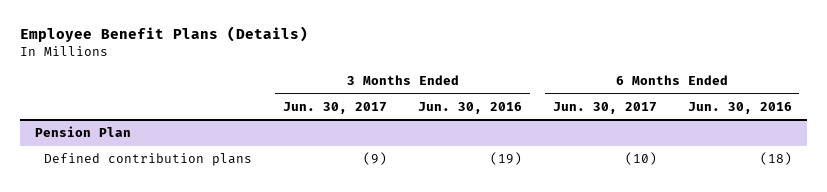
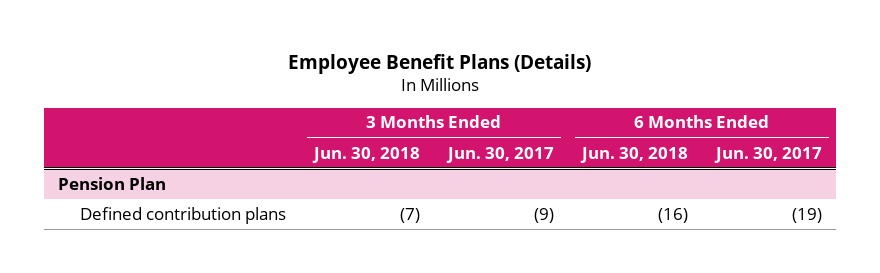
- | 3 Months Ended Jun. 30, 2017 | 3 Months Ended Jun. 30, 2016 | 6 Months Ended Jun. 30, 2017 | 6 Months Ended Jun. 30, 2016
+ | 3 Months Ended Jun. 30, 2018 | 3 Months Ended Jun. 30, 2017 | 6 Months Ended Jun. 30, 2018 | 6 Months Ended Jun. 30, 2017
@ Pension Plan
- Defined contribution plans | (9) | (19) | (10) | (18)
+ Defined contribution plans | (7) | (9) | (16) | (19)

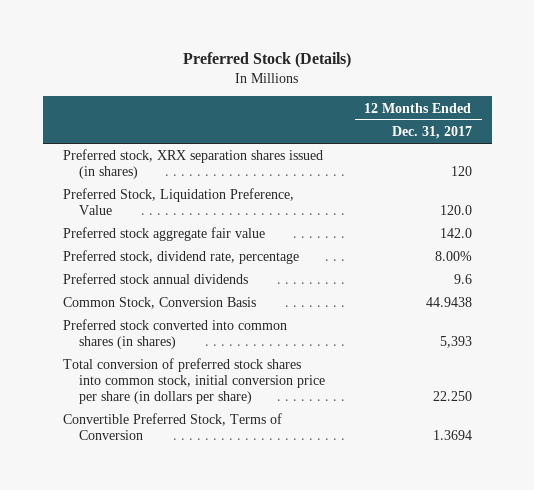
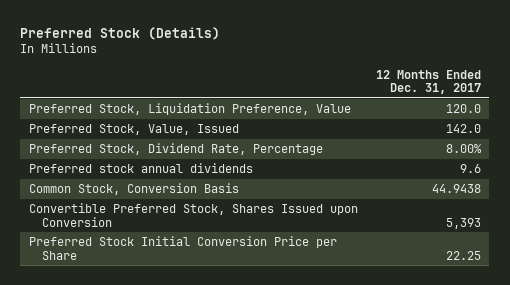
- Preferred stock, XRX separation shares issued (in shares) | 120
- Preferred stock aggregate fair value | 142.0
- Preferred stock, dividend rate, percentage | 8.00%
+ Preferred Stock, Value, Issued | 142.0
+ Preferred Stock, Dividend Rate, Percentage | 8.00%
- Preferred stock converted into common shares (in shares) | 5,393
- Total conversion of preferred stock shares into common stock, initial conversion price per share (in dollars per share) | 22.250
- Convertible Preferred Stock, Terms of Conversion | 1.3694
+ Convertible Preferred Stock, Shares Issued upon Conversion | 5,393
+ Preferred Stock Initial Conversion Price per Share | 22.25

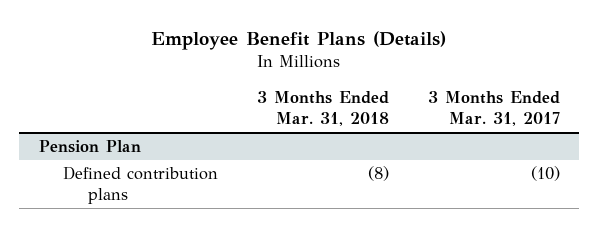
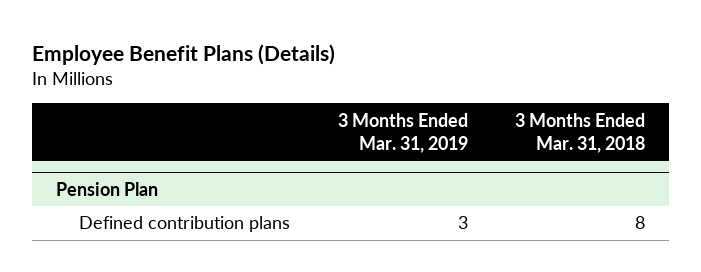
- | 3 Months Ended Mar. 31, 2018 | 3 Months Ended Mar. 31, 2017
+ | 3 Months Ended Mar. 31, 2019 | 3 Months Ended Mar. 31, 2018
@ Pension Plan
- Defined contribution plans | (8) | (10)
+ Defined contribution plans | 3 | 8

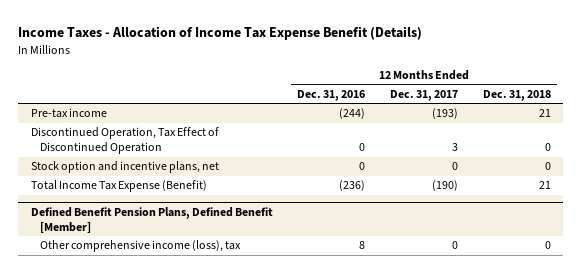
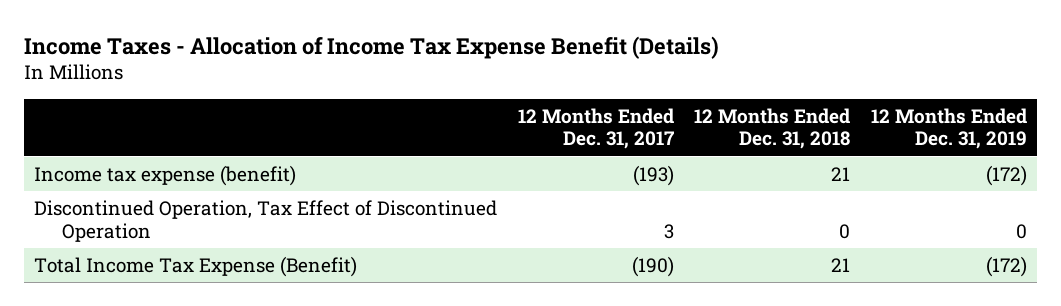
- | 12 Months Ended Dec. 31, 2016 | 12 Months Ended Dec. 31, 2017 | 12 Months Ended Dec. 31, 2018
+ | 12 Months Ended Dec. 31, 2017 | 12 Months Ended Dec. 31, 2018 | 12 Months Ended Dec. 31, 2019
- Pre-tax income | (244) | (193) | 21
+ Income tax expense (benefit) | (193) | 21 | (172)
- Stock option and incentive plans, net | 0 | 0 | 0
- Defined Benefit Pension Plans, Defined Benefit [Member]
- Other comprehensive income (loss), tax | 8 | 0 | 0

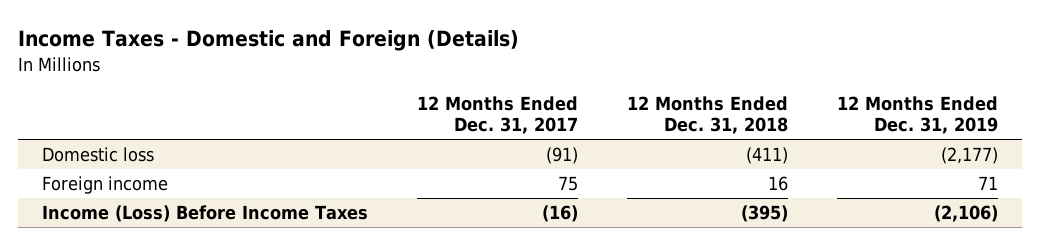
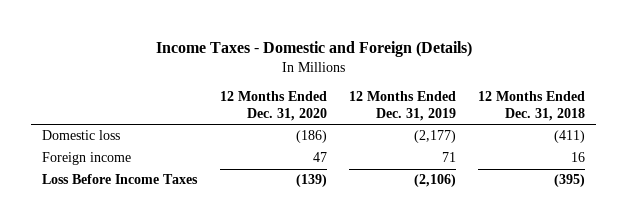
- | 12 Months Ended Dec. 31, 2017 | 12 Months Ended Dec. 31, 2018 | 12 Months Ended Dec. 31, 2019
+ | 12 Months Ended Dec. 31, 2020 | 12 Months Ended Dec. 31, 2019 | 12 Months Ended Dec. 31, 2018
- Income (Loss) Before Income Taxes | (16) | (395) | (2,106)
+ Loss Before Income Taxes | (139) | (2,106) | (395)

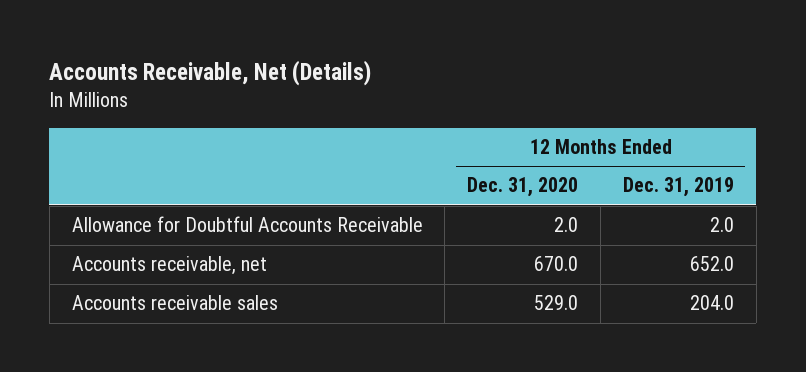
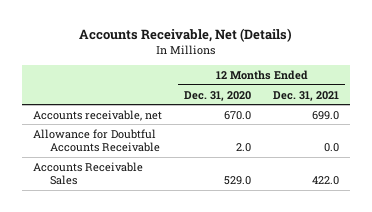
- | 12 Months Ended Dec. 31, 2020 | 12 Months Ended Dec. 31, 2019
+ | 12 Months Ended Dec. 31, 2020 | 12 Months Ended Dec. 31, 2021
- Accounts receivable sales | 529.0 | 204.0
moved down: Allowance for Doubtful Accounts Receivable | 2.0 | 0.0
+ Accounts Receivable Sales | 529.0 | 422.0

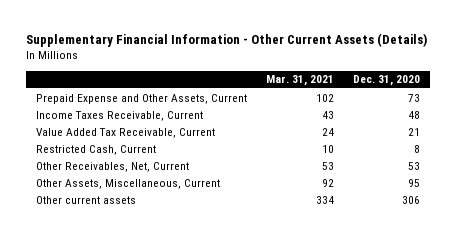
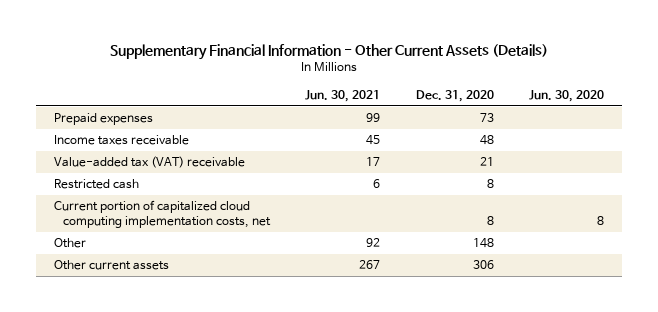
- | Mar. 31, 2021 | Dec. 31, 2020
+ | Jun. 30, 2021 | Dec. 31, 2020 | Jun. 30, 2020
- Prepaid Expense and Other Assets, Current | 102 | 73
- Income Taxes Receivable, Current | 43 | 48
- Value Added Tax Receivable, Current | 24 | 21
- Restricted Cash, Current | 10 | 8
- Other Receivables, Net, Current | 53 | 53
- Other Assets, Miscellaneous, Current | 92 | 95
+ Prepaid expenses | 99 | 73 |
+ Income taxes receivable | 45 | 48 |
+ Value-added tax (VAT) receivable | 17 | 21 |
+ Restricted cash | 6 | 8 |
+ Current portion of capitalized cloud computing implementation costs, net | | 8 | 8
+ Other | 92 | 148 |

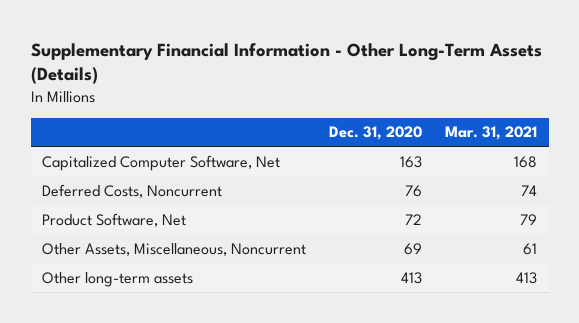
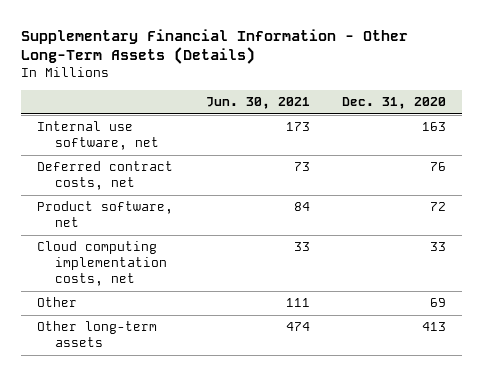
- | Dec. 31, 2020 | Mar. 31, 2021
+ | Jun. 30, 2021 | Dec. 31, 2020
- Capitalized Computer Software, Net | 163 | 168
- Deferred Costs, Noncurrent | 76 | 74
- Product Software, Net | 72 | 79
- Other Assets, Miscellaneous, Noncurrent | 69 | 61
+ Internal use software, net | 173 | 163
+ Deferred contract costs, net | 73 | 76
+ Product software, net | 84 | 72
+ Cloud computing implementation costs, net | 33 | 33
+ Other | 111 | 69

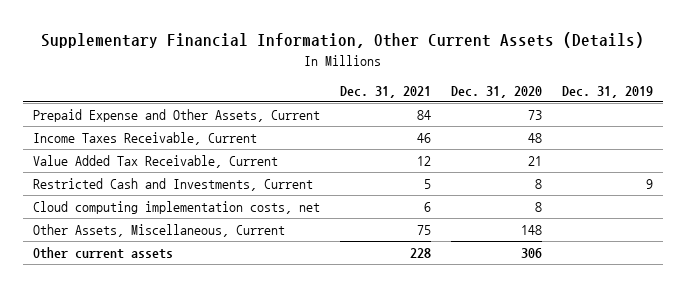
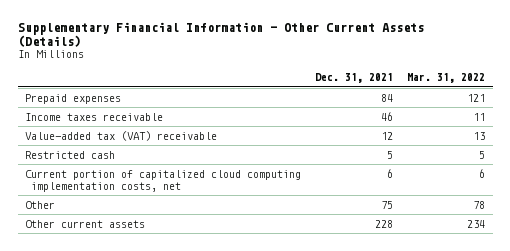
- Supplementary Financial Information, Other Current Assets (Details)
+ Supplementary Financial Information - Other Current Assets (Details)
- | Dec. 31, 2021 | Dec. 31, 2020 | Dec. 31, 2019
+ | Dec. 31, 2021 | Mar. 31, 2022
- Prepaid Expense and Other Assets, Current | 84 | 73 |
- Income Taxes Receivable, Current | 46 | 48 |
- Value Added Tax Receivable, Current | 12 | 21 |
- Restricted Cash and Investments, Current | 5 | 8 | 9
- Cloud computing implementation costs, net | 6 | 8 |
- Other Assets, Miscellaneous, Current | 75 | 148 |
+ Prepaid expenses | 84 | 121
+ Income taxes receivable | 46 | 11
+ Value-added tax (VAT) receivable | 12 | 13
+ Restricted cash | 5 | 5
+ Current portion of capitalized cloud computing implementation costs, net | 6 | 6
+ Other | 75 | 78

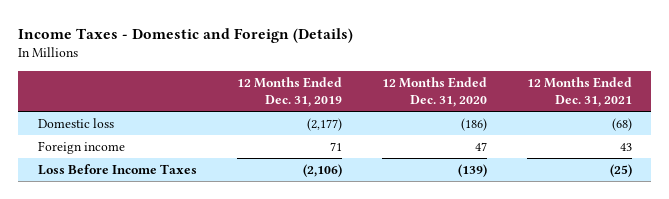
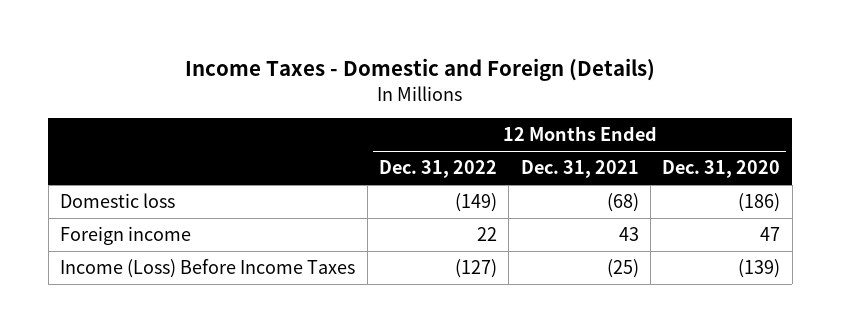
- | 12 Months Ended Dec. 31, 2019 | 12 Months Ended Dec. 31, 2020 | 12 Months Ended Dec. 31, 2021
+ | 12 Months Ended Dec. 31, 2022 | 12 Months Ended Dec. 31, 2021 | 12 Months Ended Dec. 31, 2020
- Loss Before Income Taxes | (2,106) | (139) | (25)
+ Income (Loss) Before Income Taxes | (127) | (25) | (139)

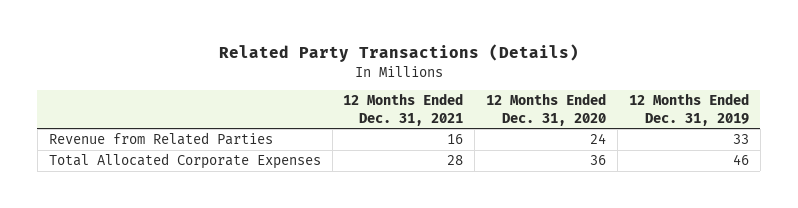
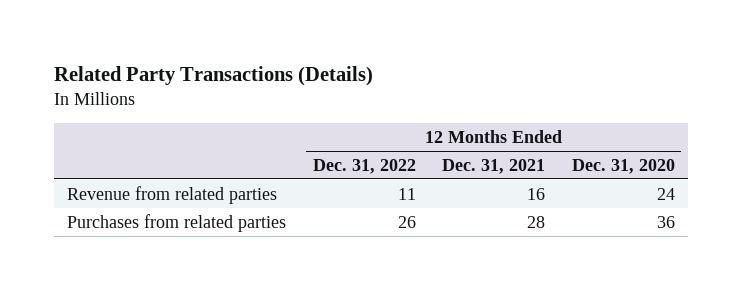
- | 12 Months Ended Dec. 31, 2021 | 12 Months Ended Dec. 31, 2020 | 12 Months Ended Dec. 31, 2019
+ | 12 Months Ended Dec. 31, 2022 | 12 Months Ended Dec. 31, 2021 | 12 Months Ended Dec. 31, 2020
- Revenue from Related Parties | 16 | 24 | 33
- Total Allocated Corporate Expenses | 28 | 36 | 46
+ Revenue from related parties | 11 | 16 | 24
+ Purchases from related parties | 26 | 28 | 36

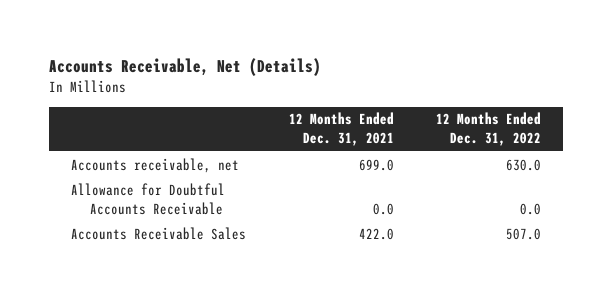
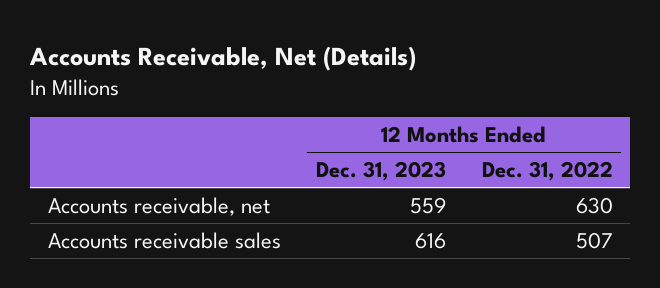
- | 12 Months Ended Dec. 31, 2021 | 12 Months Ended Dec. 31, 2022
+ | 12 Months Ended Dec. 31, 2023 | 12 Months Ended Dec. 31, 2022
- Accounts receivable, net | 699.0 | 630.0
- Allowance for Doubtful Accounts Receivable | 0.0 | 0.0
- Accounts Receivable Sales | 422.0 | 507.0
+ Accounts receivable, net | 559 | 630
+ Accounts receivable sales | 616 | 507

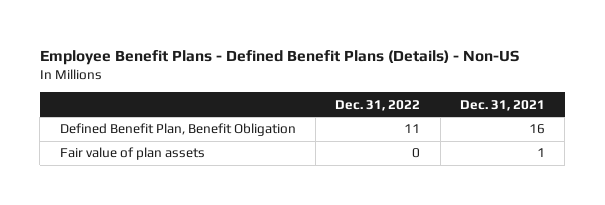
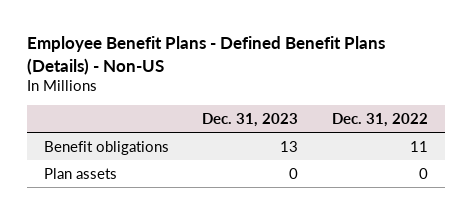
- | Dec. 31, 2022 | Dec. 31, 2021
+ | Dec. 31, 2023 | Dec. 31, 2022
- Defined Benefit Plan, Benefit Obligation | 11 | 16
- Fair value of plan assets | 0 | 1
+ Benefit obligations | 13 | 11
+ Plan assets | 0 | 0

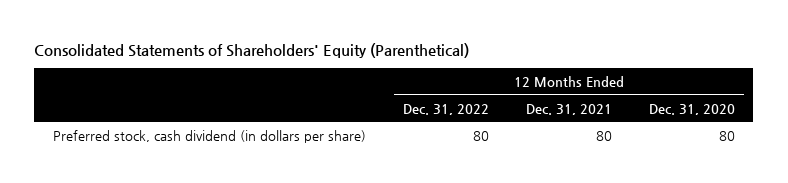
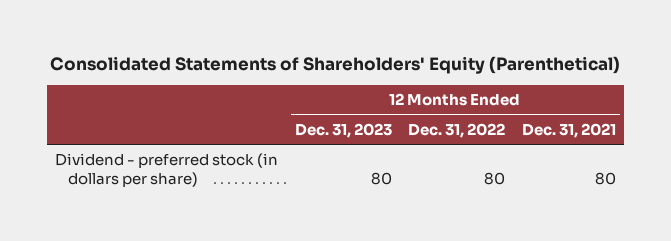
- | 12 Months Ended Dec. 31, 2022 | 12 Months Ended Dec. 31, 2021 | 12 Months Ended Dec. 31, 2020
+ | 12 Months Ended Dec. 31, 2023 | 12 Months Ended Dec. 31, 2022 | 12 Months Ended Dec. 31, 2021
- Preferred stock, cash dividend (in dollars per share) | 80 | 80 | 80
+ Dividend - preferred stock (in dollars per share) | 80 | 80 | 80

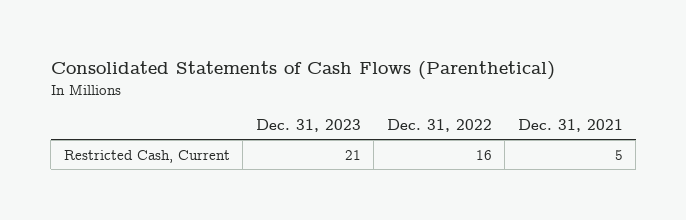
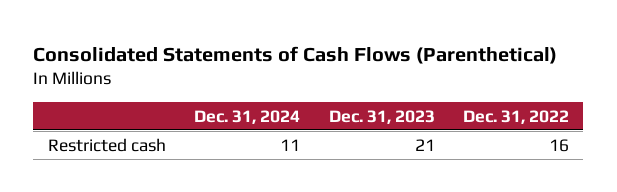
- | Dec. 31, 2023 | Dec. 31, 2022 | Dec. 31, 2021
+ | Dec. 31, 2024 | Dec. 31, 2023 | Dec. 31, 2022
- Restricted Cash, Current | 21 | 16 | 5
+ Restricted cash | 11 | 21 | 16

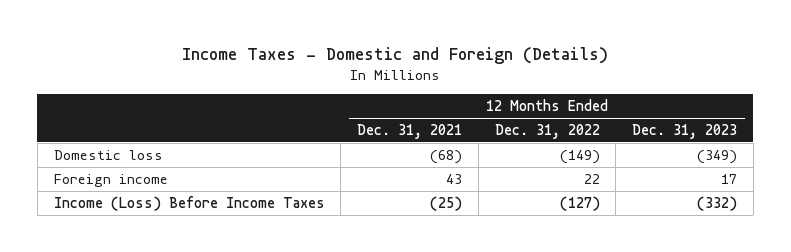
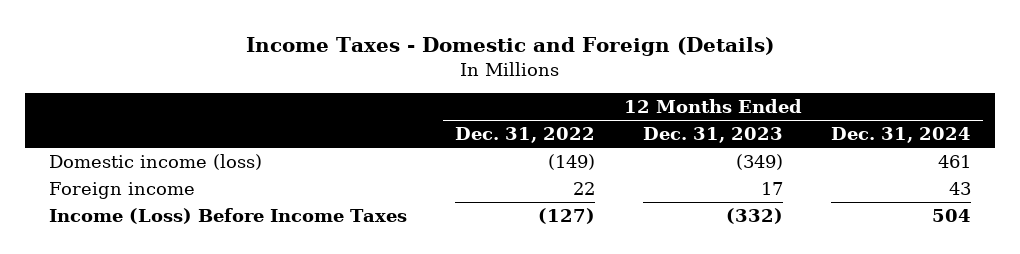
- | 12 Months Ended Dec. 31, 2021 | 12 Months Ended Dec. 31, 2022 | 12 Months Ended Dec. 31, 2023
+ | 12 Months Ended Dec. 31, 2022 | 12 Months Ended Dec. 31, 2023 | 12 Months Ended Dec. 31, 2024
- Domestic loss | (68) | (149) | (349)
+ Domestic income (loss) | (149) | (349) | 461

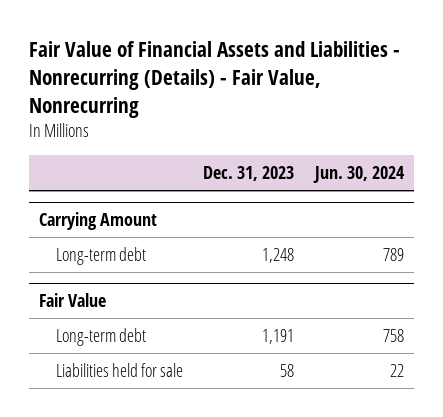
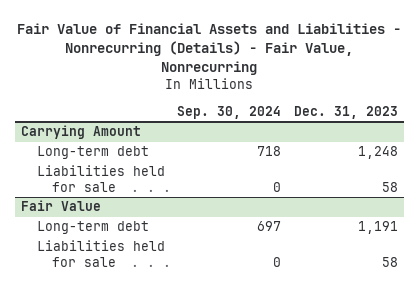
- | Dec. 31, 2023 | Jun. 30, 2024
+ | Sep. 30, 2024 | Dec. 31, 2023
@ Carrying Amount
+ Liabilities held for sale | 0 | 58

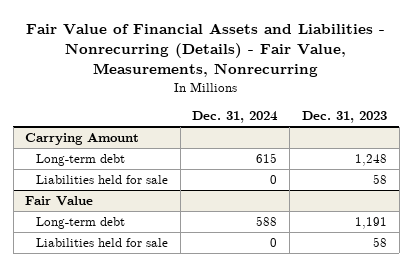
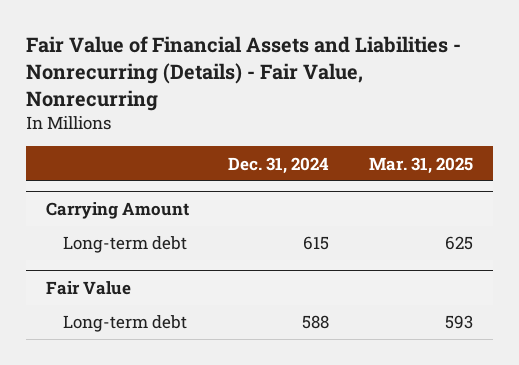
- Fair Value of Financial Assets and Liabilities - Nonrecurring (Details) - Fair Value, Measurements, Nonrecurring
+ Fair Value of Financial Assets and Liabilities - Nonrecurring (Details) - Fair Value, Nonrecurring
- | Dec. 31, 2024 | Dec. 31, 2023
+ | Dec. 31, 2024 | Mar. 31, 2025
@ Carrying Amount
- Liabilities held for sale | 0 | 58
@ Fair Value
- Liabilities held for sale | 0 | 58

